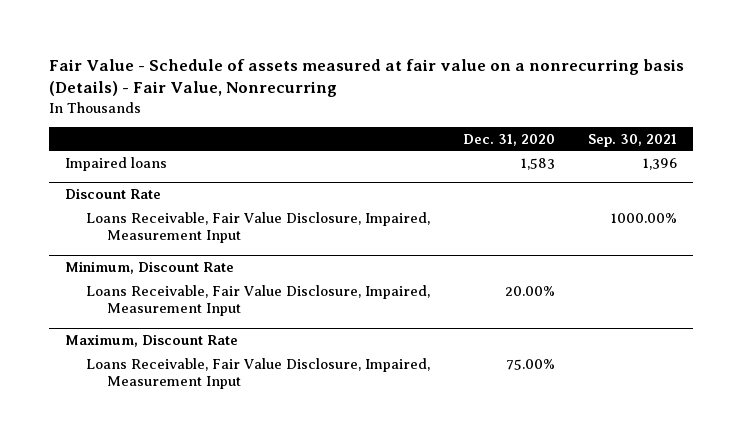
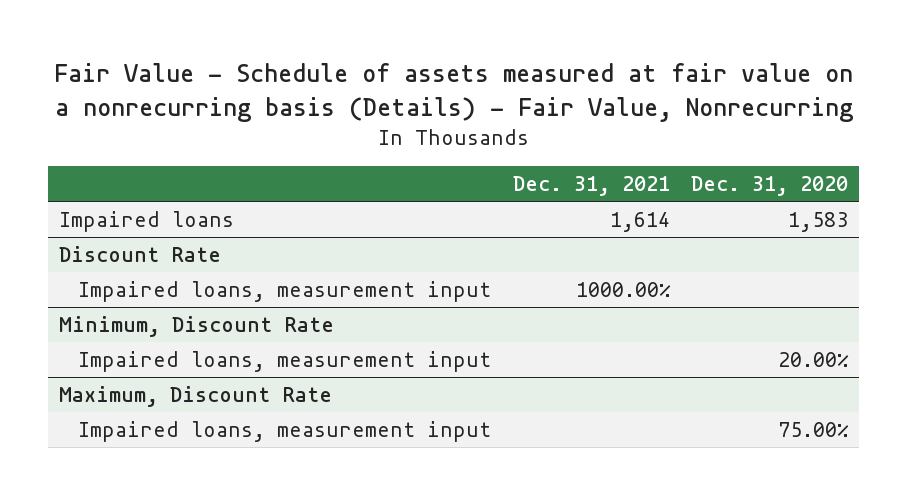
- | Dec. 31, 2020 | Sep. 30, 2021
+ | Dec. 31, 2021 | Dec. 31, 2020
@ Discount Rate
- Loans Receivable, Fair Value Disclosure, Impaired, Measurement Input | | 1000.00%
+ Impaired loans, measurement input | 1000.00% |
@ Minimum, Discount Rate
- Loans Receivable, Fair Value Disclosure, Impaired, Measurement Input | 20.00% |
+ Impaired loans, measurement input | | 20.00%
@ Maximum, Discount Rate
- Loans Receivable, Fair Value Disclosure, Impaired, Measurement Input | 75.00% |
+ Impaired loans, measurement input | | 75.00%

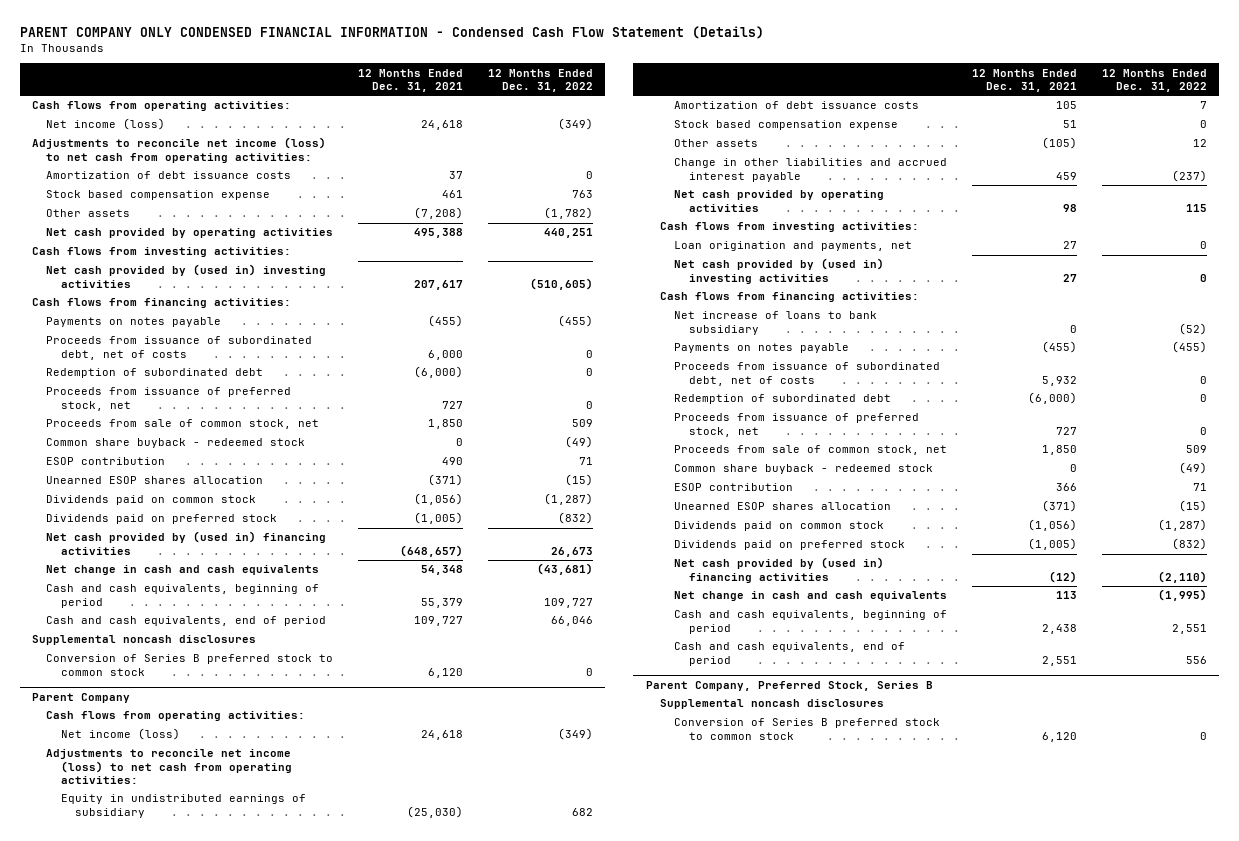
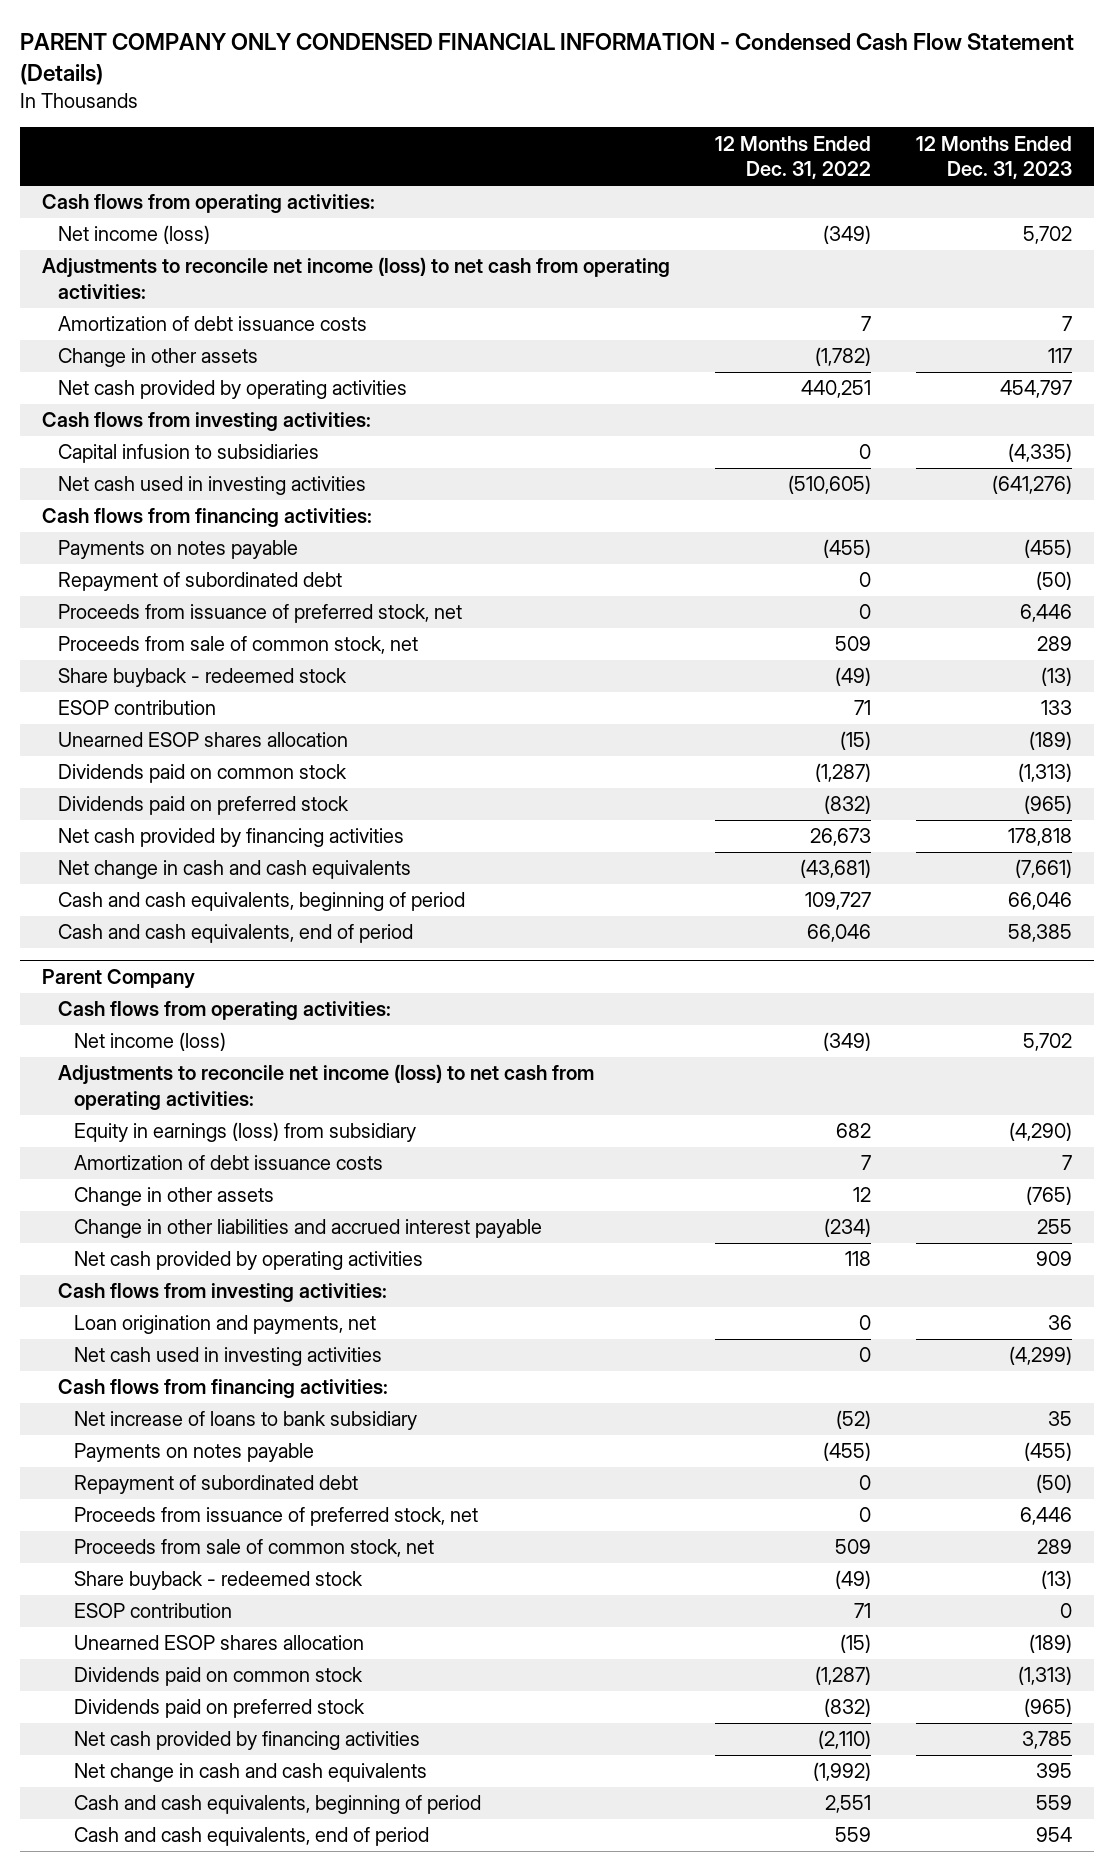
- | 12 Months Ended Dec. 31, 2021 | 12 Months Ended Dec. 31, 2022
+ | 12 Months Ended Dec. 31, 2022 | 12 Months Ended Dec. 31, 2023
- Amortization of debt issuance costs | 37 | 0
- Stock based compensation expense | 461 | 763
- Other assets | (7,208) | (1,782)
+ Amortization of debt issuance costs | 7 | 7
+ Change in other assets | (1,782) | 117
- Net cash provided by (used in) investing activities | 207,617 | (510,605)
+ Capital infusion to subsidiaries | 0 | (4,335)
+ Net cash used in investing activities | (510,605) | (641,276)
- Proceeds from issuance of subordinated debt, net of costs | 6,000 | 0
- Redemption of subordinated debt | (6,000) | 0
+ Repayment of subordinated debt | 0 | (50)
- Common share buyback - redeemed stock | 0 | (49)
+ Share buyback - redeemed stock | (49) | (13)
- Net cash provided by (used in) financing activities | (648,657) | 26,673
+ Net cash provided by financing activities | 26,673 | 178,818
- Supplemental noncash disclosures
- Conversion of Series B preferred stock to common stock | 6,120 | 0
@ Parent Company
- Equity in undistributed earnings of subsidiary | (25,030) | 682
+ Equity in earnings (loss) from subsidiary | 682 | (4,290)
- Stock based compensation expense | 51 | 0
- Other assets | (105) | 12
- Change in other liabilities and accrued interest payable | 459 | (237)
- Net cash provided by operating activities | 98 | 115
+ Change in other assets | 12 | (765)
+ Change in other liabilities and accrued interest payable | (234) | 255
+ Net cash provided by operating activities | 118 | 909
- Net cash provided by (used in) investing activities | 27 | 0
+ Net cash used in investing activities | 0 | (4,299)
- Proceeds from issuance of subordinated debt, net of costs | 5,932 | 0
- Redemption of subordinated debt | (6,000) | 0
+ Repayment of subordinated debt | 0 | (50)
- Common share buyback - redeemed stock | 0 | (49)
+ Share buyback - redeemed stock | (49) | (13)
- Net cash provided by (used in) financing activities | (12) | (2,110)
- Net change in cash and cash equivalents | 113 | (1,995)
+ Net cash provided by financing activities | (2,110) | 3,785
+ Net change in cash and cash equivalents | (1,992) | 395
- Cash and cash equivalents, end of period | 2,551 | 556
- Parent Company, Preferred Stock, Series B
- Supplemental noncash disclosures
- Conversion of Series B preferred stock to common stock | 6,120 | 0
@ Parent Company
+ Cash and cash equivalents, end of period | 559 | 954

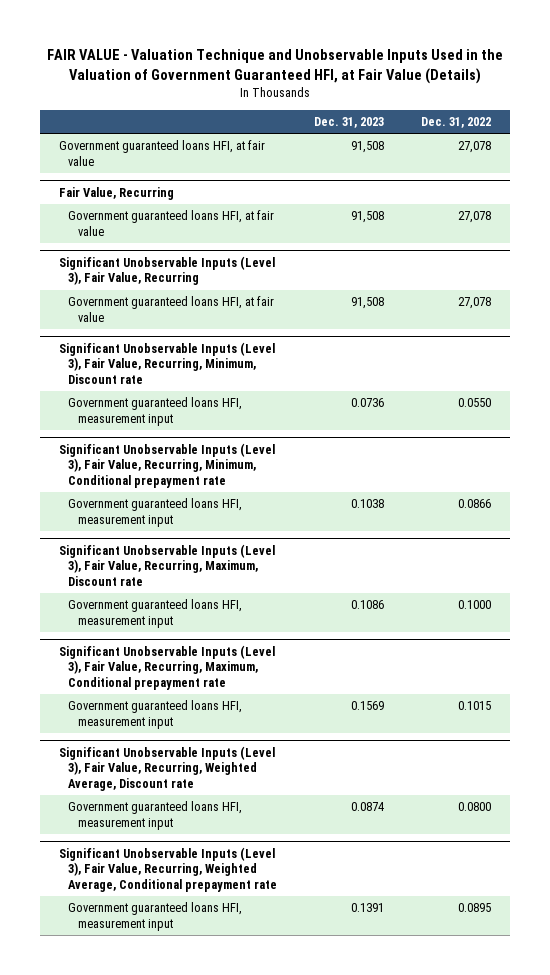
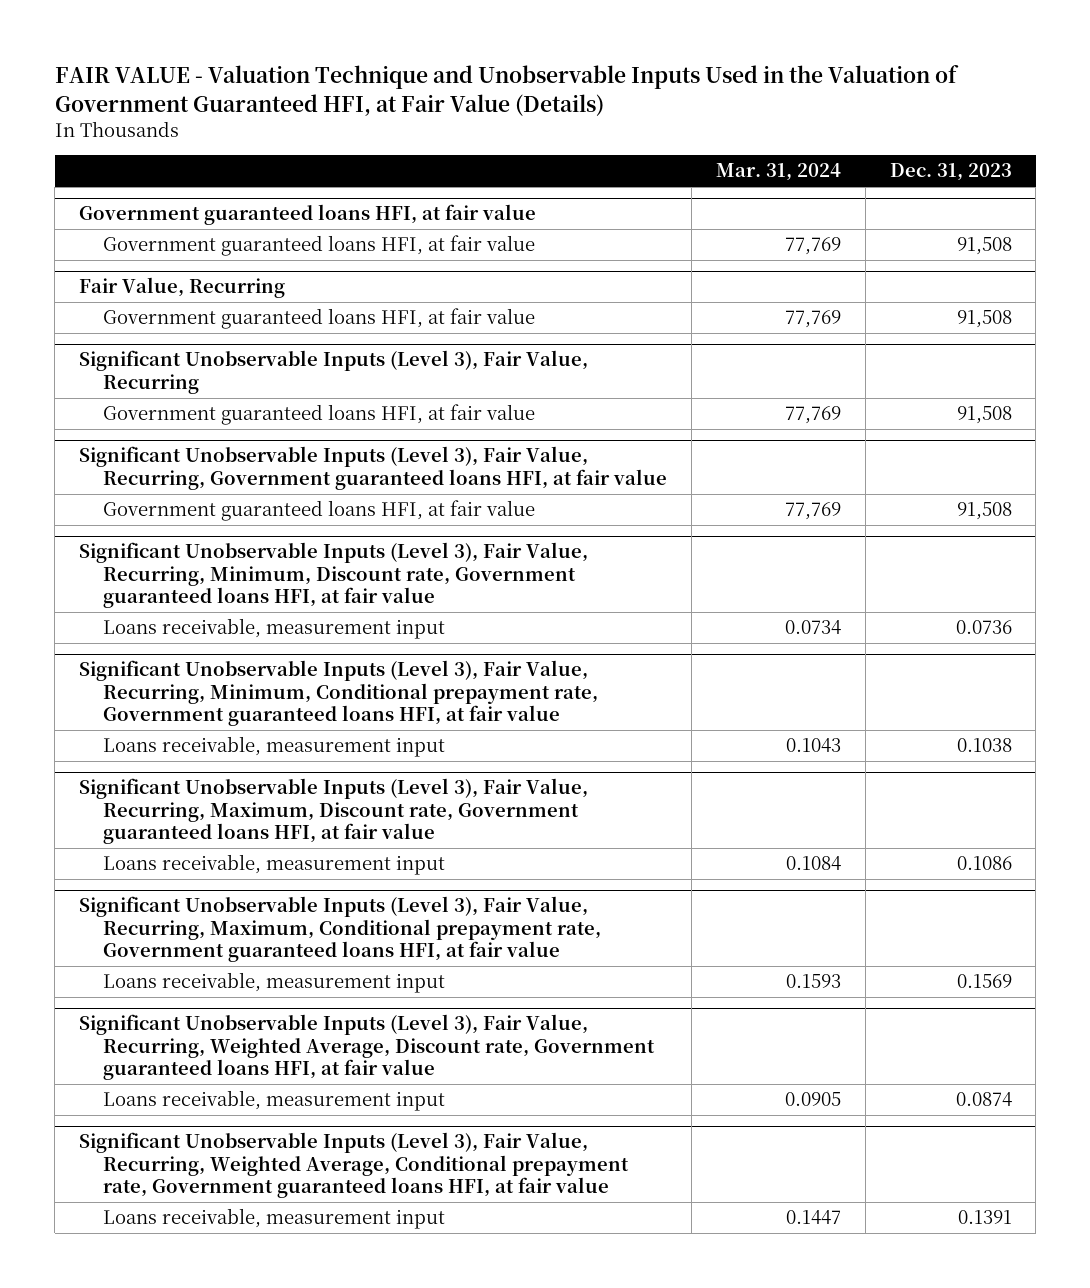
- | Dec. 31, 2023 | Dec. 31, 2022
+ | Mar. 31, 2024 | Dec. 31, 2023
+ Government guaranteed loans HFI, at fair value
- Significant Unobservable Inputs (Level 3), Fair Value, Recurring, Minimum, Discount rate
- Government guaranteed loans HFI, measurement input | 0.0736 | 0.0550
- Significant Unobservable Inputs (Level 3), Fair Value, Recurring, Minimum, Conditional prepayment rate
- Government guaranteed loans HFI, measurement input | 0.1038 | 0.0866
- Significant Unobservable Inputs (Level 3), Fair Value, Recurring, Maximum, Discount rate
- Government guaranteed loans HFI, measurement input | 0.1086 | 0.1000
- Significant Unobservable Inputs (Level 3), Fair Value, Recurring, Maximum, Conditional prepayment rate
- Government guaranteed loans HFI, measurement input | 0.1569 | 0.1015
- Significant Unobservable Inputs (Level 3), Fair Value, Recurring, Weighted Average, Discount rate
- Government guaranteed loans HFI, measurement input | 0.0874 | 0.0800
- Significant Unobservable Inputs (Level 3), Fair Value, Recurring, Weighted Average, Conditional prepayment rate
- Government guaranteed loans HFI, measurement input | 0.1391 | 0.0895
+ Significant Unobservable Inputs (Level 3), Fair Value, Recurring, Government guaranteed loans HFI, at fair value
+ Government guaranteed loans HFI, at fair value | 77,769 | 91,508
+ Significant Unobservable Inputs (Level 3), Fair Value, Recurring, Minimum, Discount rate, Government guaranteed loans HFI, at fair value
+ Loans receivable, measurement input | 0.0734 | 0.0736
+ Significant Unobservable Inputs (Level 3), Fair Value, Recurring, Minimum, Conditional prepayment rate, Government guaranteed loans HFI, at fair value
+ Loans receivable, measurement input | 0.1043 | 0.1038
+ Significant Unobservable Inputs (Level 3), Fair Value, Recurring, Maximum, Discount rate, Government guaranteed loans HFI, at fair value
+ Loans receivable, measurement input | 0.1084 | 0.1086
+ Significant Unobservable Inputs (Level 3), Fair Value, Recurring, Maximum, Conditional prepayment rate, Government guaranteed loans HFI, at fair value
+ Loans receivable, measurement input | 0.1593 | 0.1569
+ Significant Unobservable Inputs (Level 3), Fair Value, Recurring, Weighted Average, Discount rate, Government guaranteed loans HFI, at fair value
+ Loans receivable, measurement input | 0.0905 | 0.0874
+ Significant Unobservable Inputs (Level 3), Fair Value, Recurring, Weighted Average, Conditional prepayment rate, Government guaranteed loans HFI, at fair value
+ Loans receivable, measurement input | 0.1447 | 0.1391

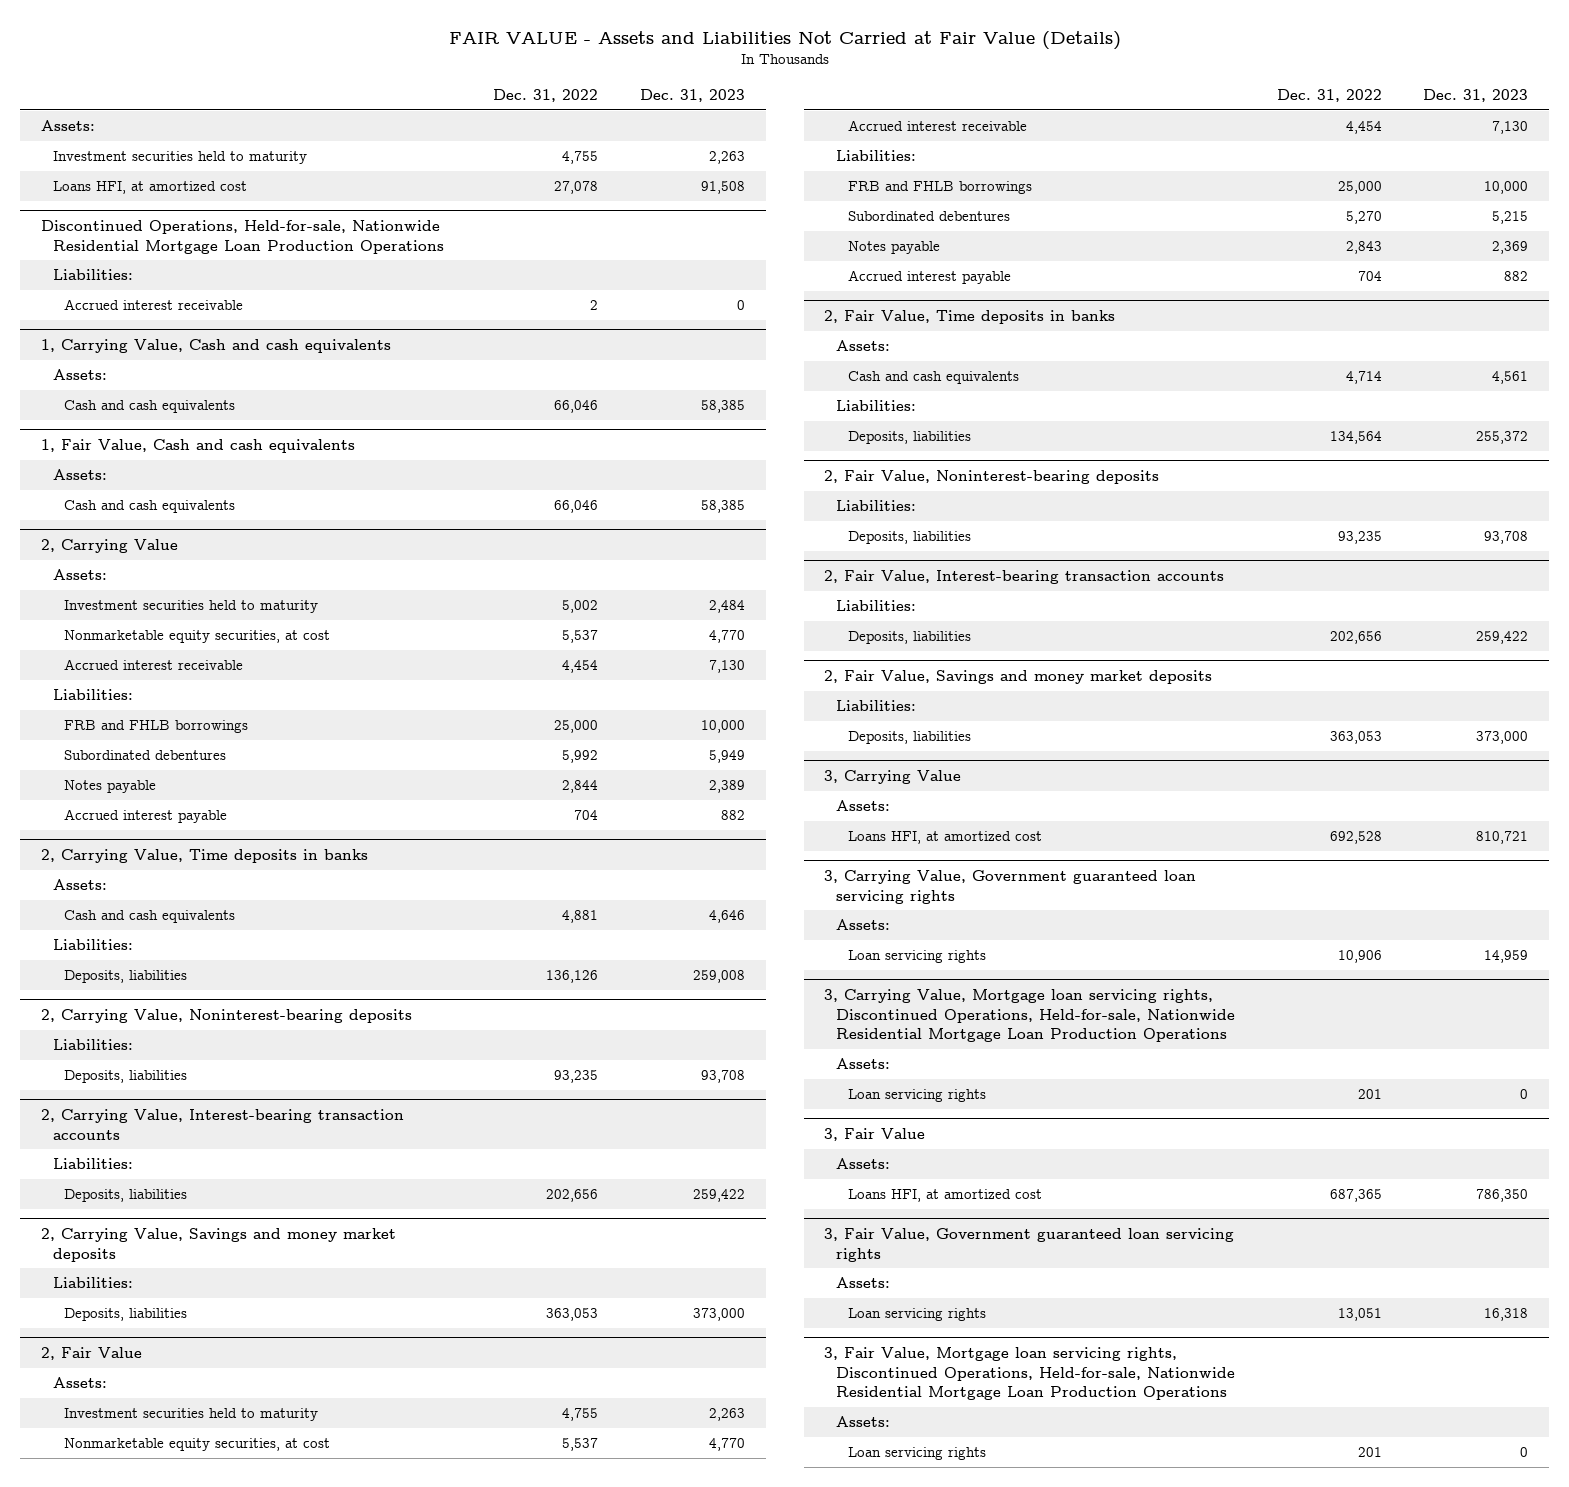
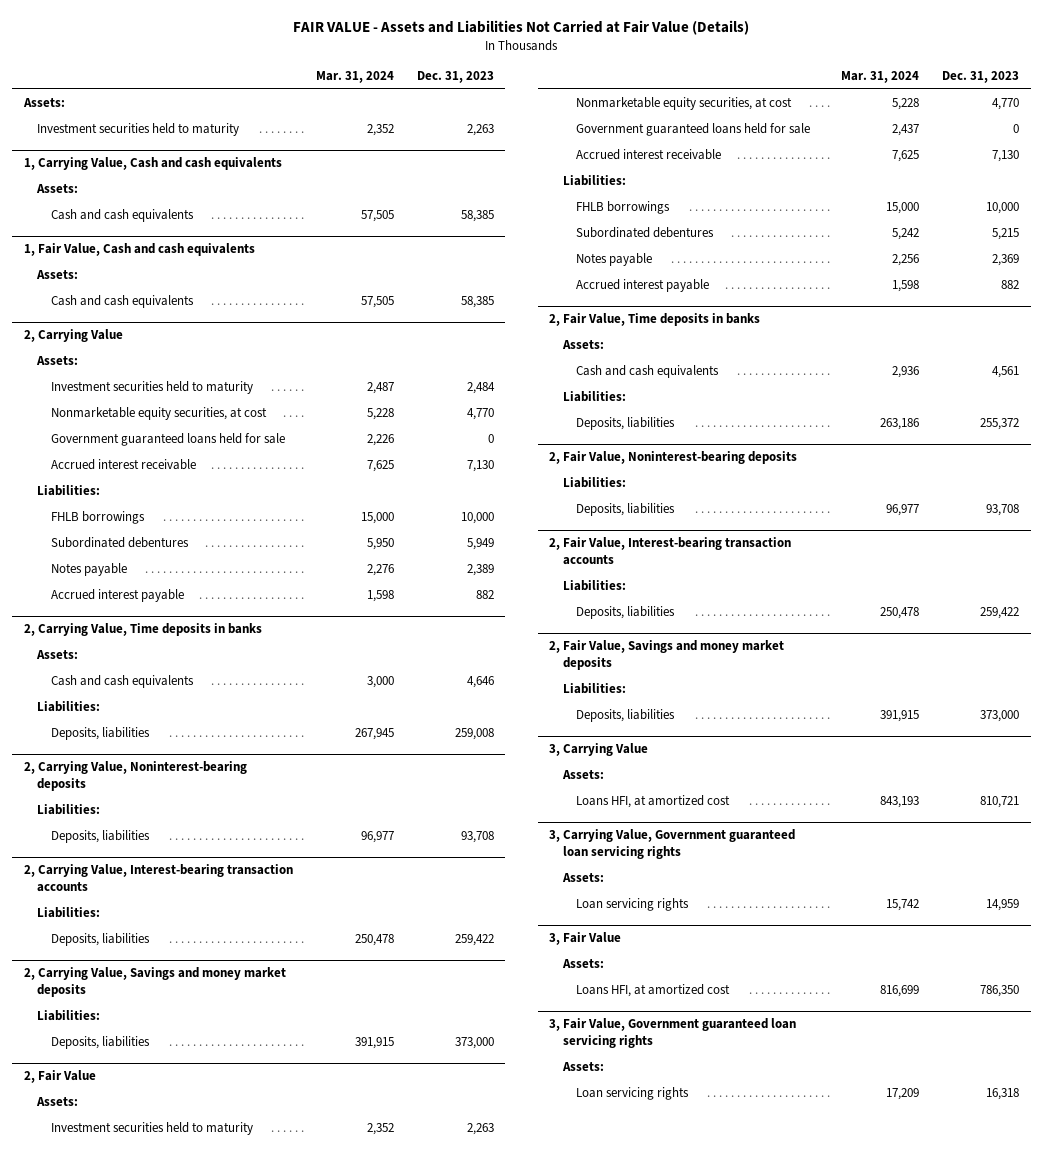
- | Dec. 31, 2022 | Dec. 31, 2023
+ | Mar. 31, 2024 | Dec. 31, 2023
- Loans HFI, at amortized cost | 27,078 | 91,508
- Discontinued Operations, Held-for-sale, Nationwide Residential Mortgage Loan Production Operations
- Liabilities:
- Accrued interest receivable | 2 | 0
@ 2, Carrying Value
+ Government guaranteed loans held for sale | 2,226 | 0
- FRB and FHLB borrowings | 25,000 | 10,000
+ FHLB borrowings | 15,000 | 10,000
@ 2, Fair Value
+ Government guaranteed loans held for sale | 2,437 | 0
- FRB and FHLB borrowings | 25,000 | 10,000
+ FHLB borrowings | 15,000 | 10,000
- 3, Carrying Value, Mortgage loan servicing rights, Discontinued Operations, Held-for-sale, Nationwide Residential Mortgage Loan Production Operations
- Assets:
- Loan servicing rights | 201 | 0
- 3, Fair Value, Mortgage loan servicing rights, Discontinued Operations, Held-for-sale, Nationwide Residential Mortgage Loan Production Operations
- Assets:
- Loan servicing rights | 201 | 0

